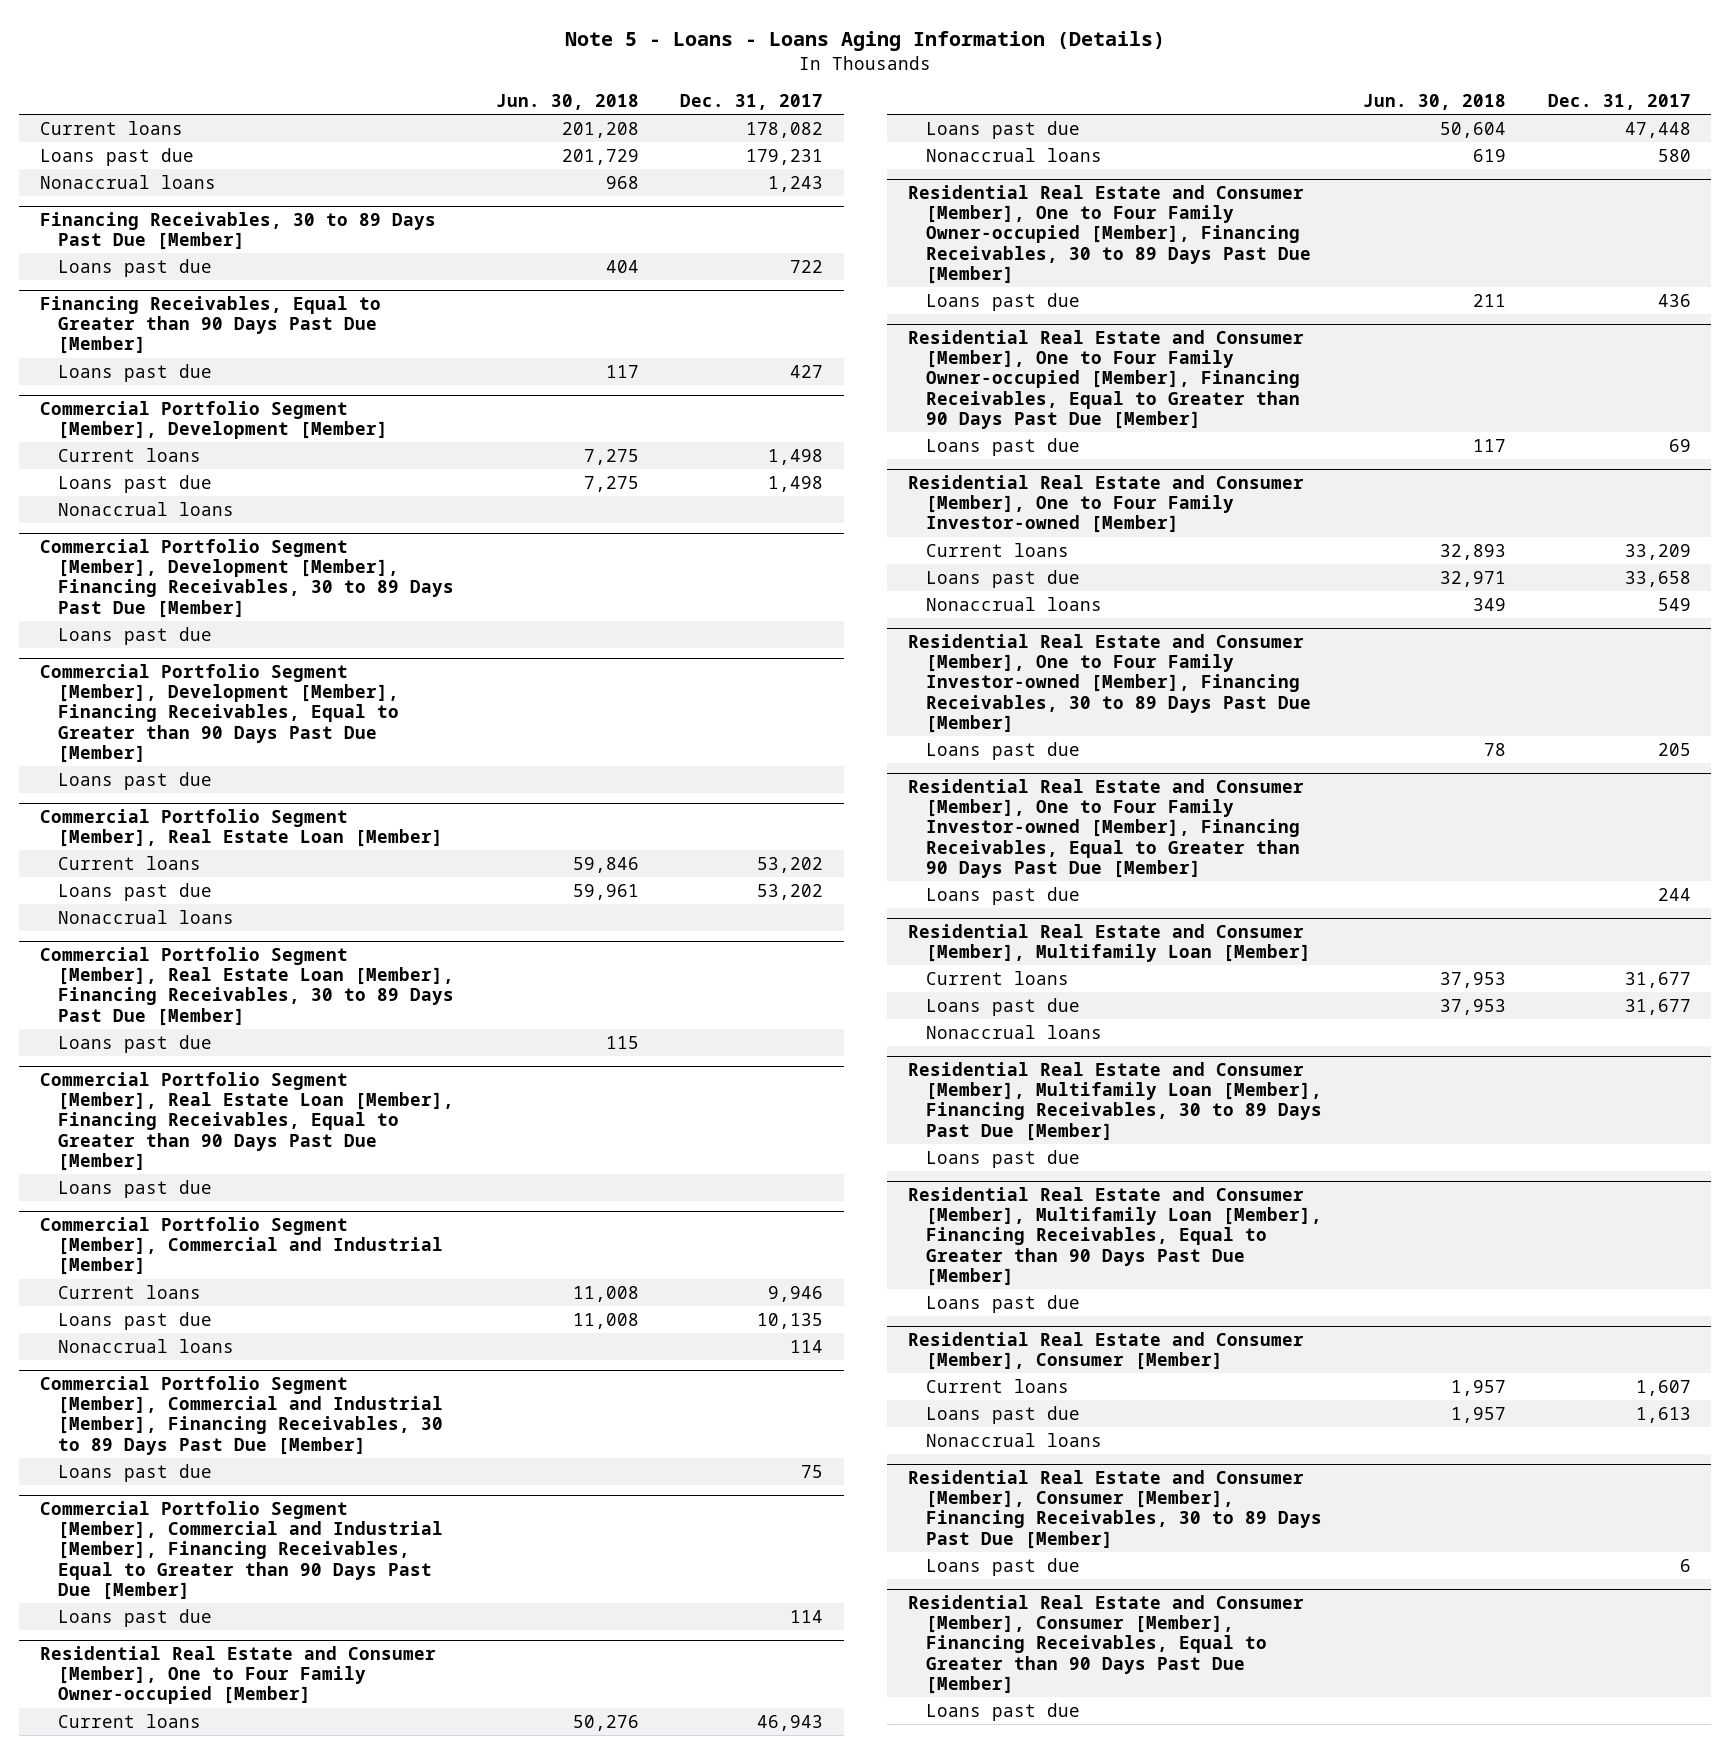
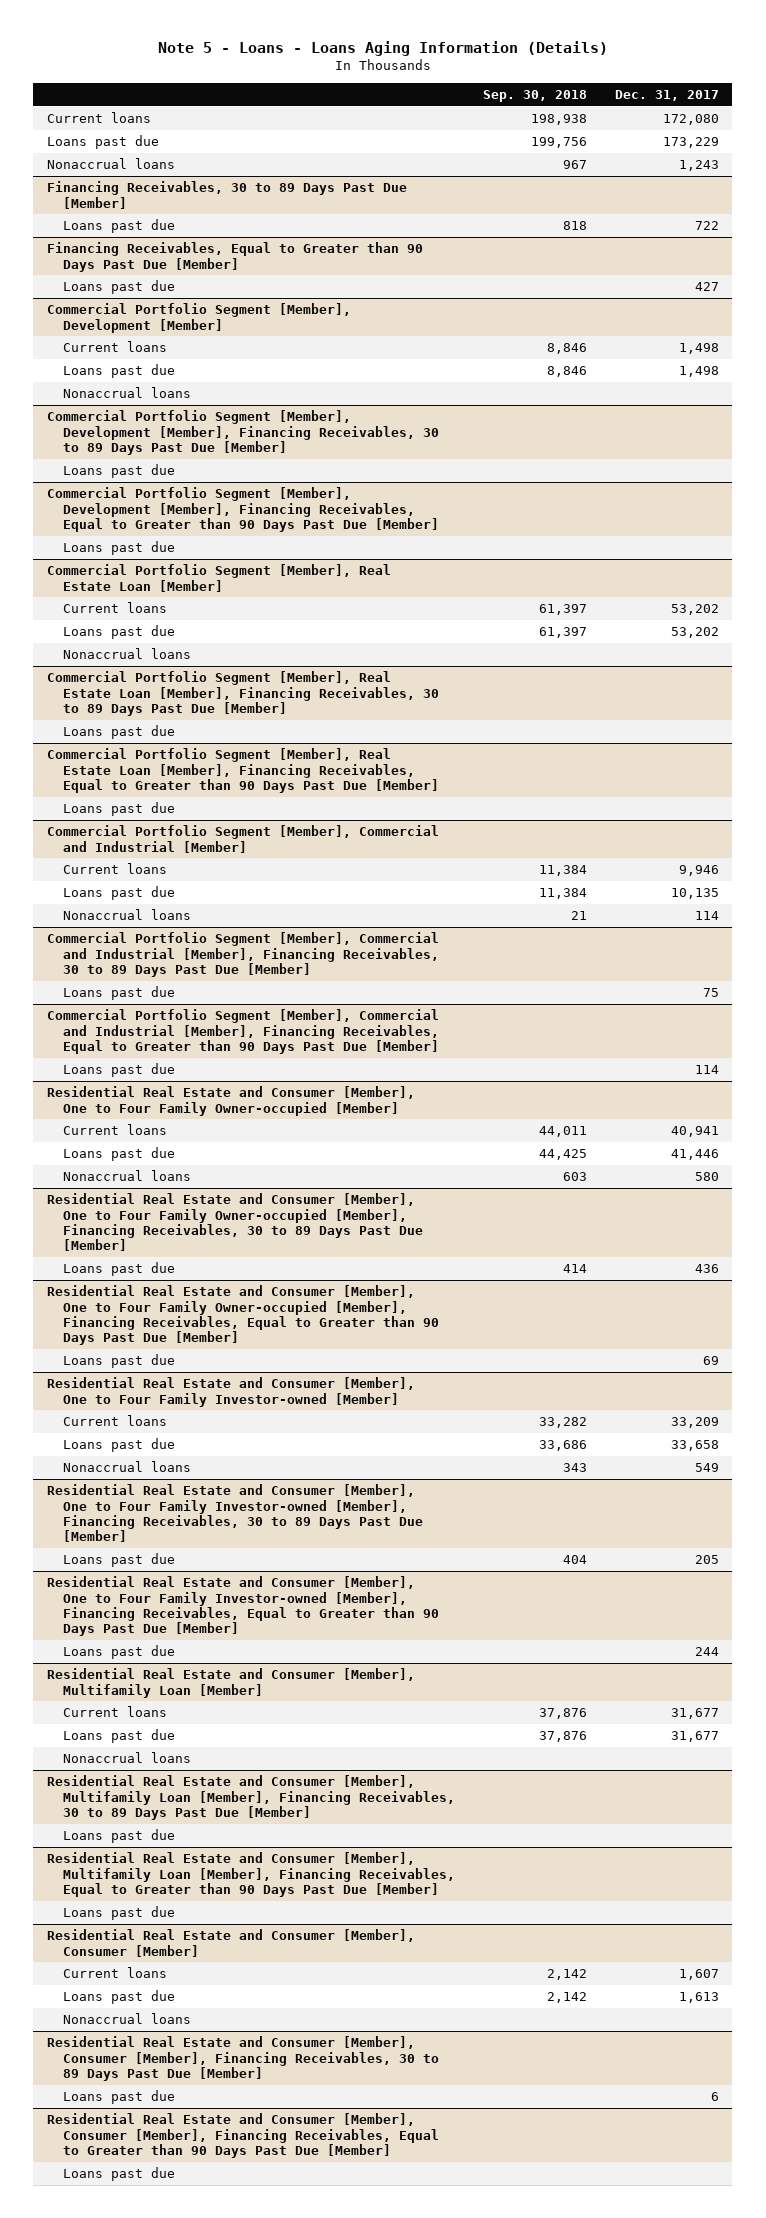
- | Jun. 30, 2018 | Dec. 31, 2017
+ | Sep. 30, 2018 | Dec. 31, 2017
- Current loans | 201,208 | 178,082
- Loans past due | 201,729 | 179,231
+ Current loans | 198,938 | 172,080
+ Loans past due | 199,756 | 173,229
@ Residential Real Estate and Consumer [Member], One to Four Family Owner-occupied [Member]
- Current loans | 50,276 | 46,943
- Loans past due | 50,604 | 47,448
+ Current loans | 44,011 | 40,941
+ Loans past due | 44,425 | 41,446

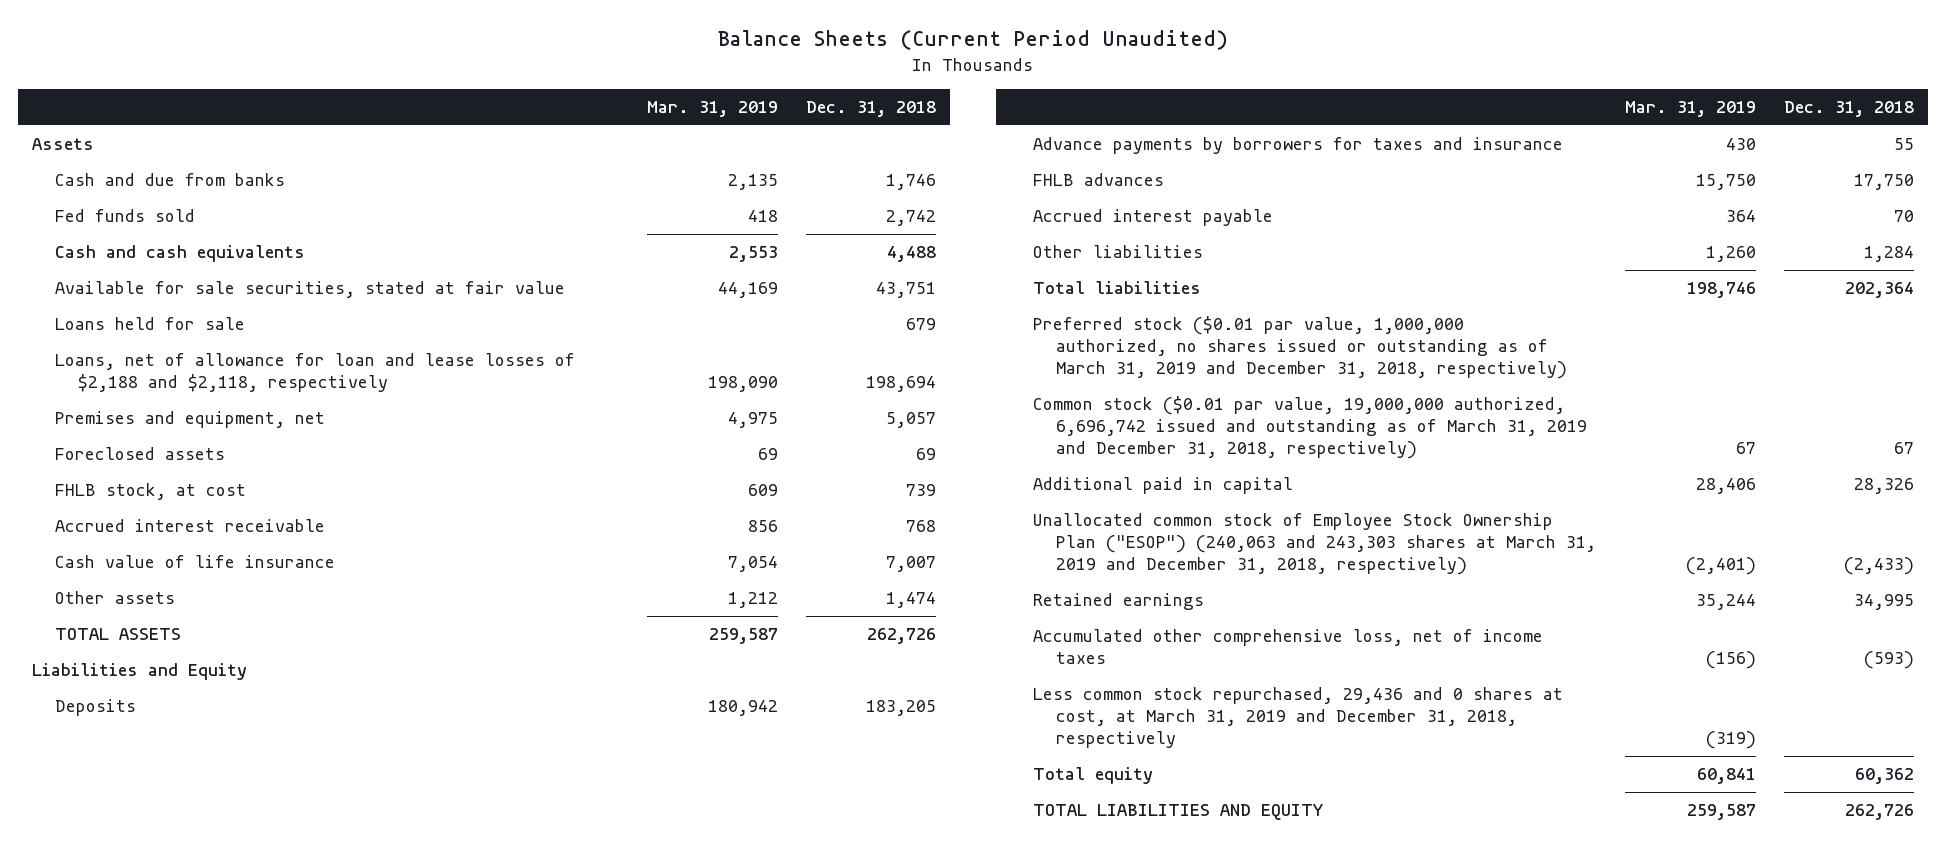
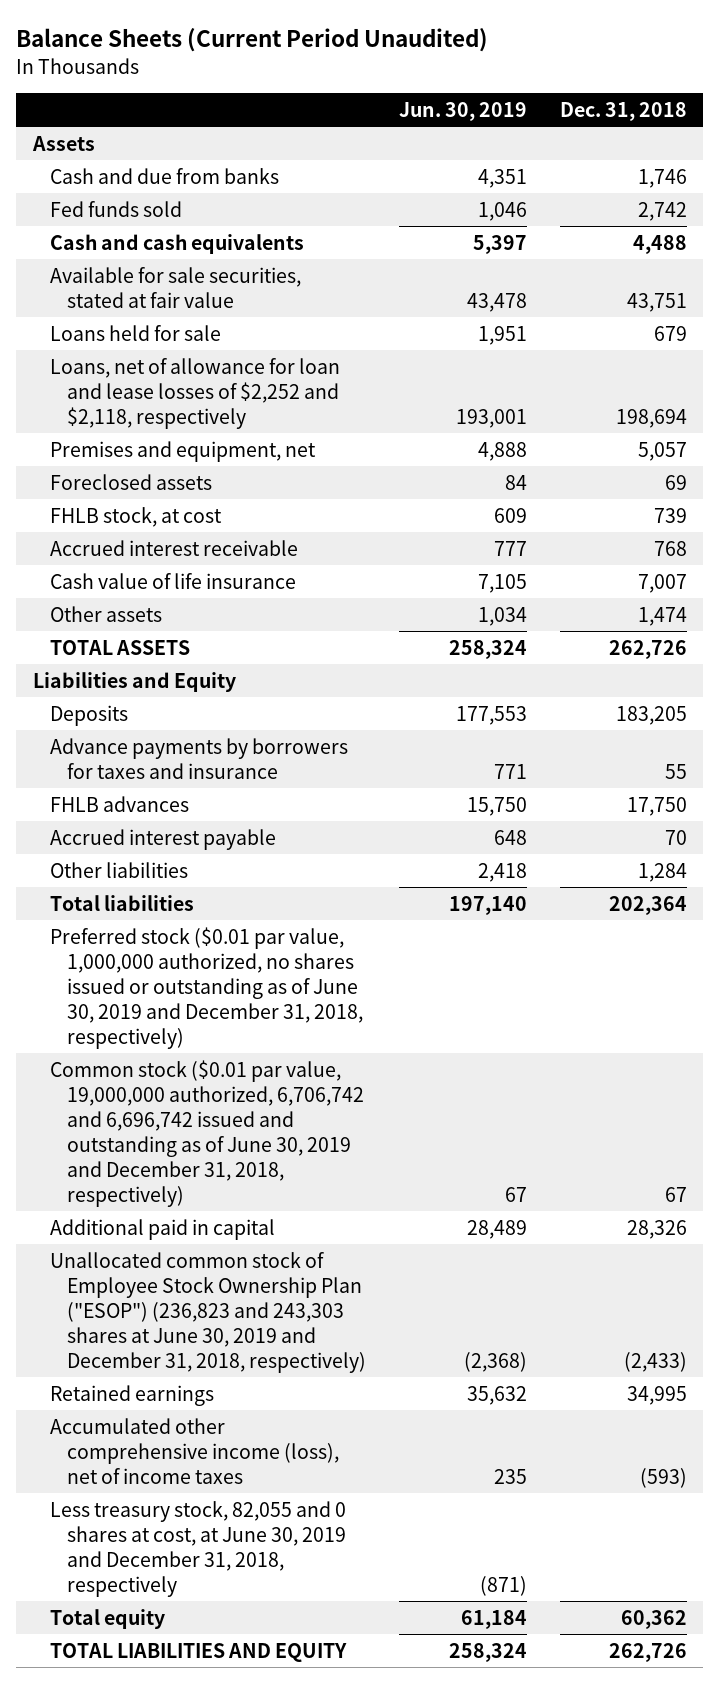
- | Mar. 31, 2019 | Dec. 31, 2018
+ | Jun. 30, 2019 | Dec. 31, 2018
- Loans, net of allowance for loan and lease losses of $2,188 and $2,118, respectively | 198,090 | 198,694
+ Loans, net of allowance for loan and lease losses of $2,252 and $2,118, respectively | 193,001 | 198,694
- Preferred stock ($0.01 par value, 1,000,000 authorized, no shares issued or outstanding as of March 31, 2019 and December 31, 2018, respectively)
- Common stock ($0.01 par value, 19,000,000 authorized, 6,696,742 issued and outstanding as of March 31, 2019 and December 31, 2018, respectively) | 67 | 67
+ Preferred stock ($0.01 par value, 1,000,000 authorized, no shares issued or outstanding as of June 30, 2019 and December 31, 2018, respectively)
+ Common stock ($0.01 par value, 19,000,000 authorized, 6,706,742 and 6,696,742 issued and outstanding as of June 30, 2019 and December 31, 2018, respectively) | 67 | 67
- Unallocated common stock of Employee Stock Ownership Plan ("ESOP") (240,063 and 243,303 shares at March 31, 2019 and December 31, 2018, respectively) | (2,401) | (2,433)
+ Unallocated common stock of Employee Stock Ownership Plan ("ESOP") (236,823 and 243,303 shares at June 30, 2019 and December 31, 2018, respectively) | (2,368) | (2,433)
- Accumulated other comprehensive loss, net of income taxes | (156) | (593)
- Less common stock repurchased, 29,436 and 0 shares at cost, at March 31, 2019 and December 31, 2018, respectively | (319) |
+ Accumulated other comprehensive income (loss), net of income taxes | 235 | (593)
+ Less treasury stock, 82,055 and 0 shares at cost, at June 30, 2019 and December 31, 2018, respectively | (871) |

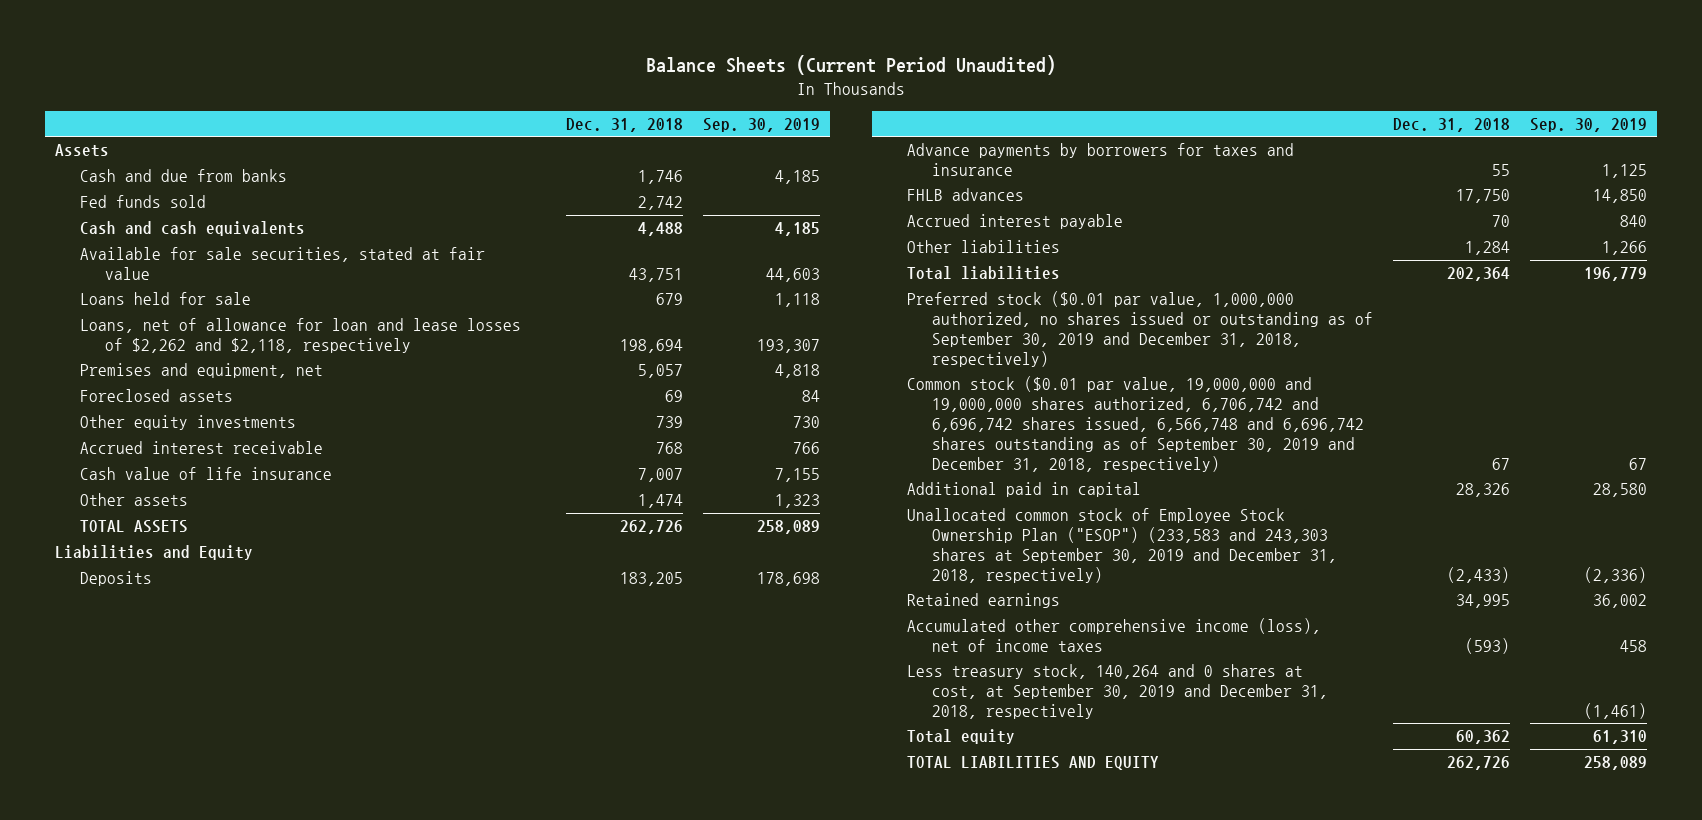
- | Jun. 30, 2019 | Dec. 31, 2018
+ | Dec. 31, 2018 | Sep. 30, 2019
- Loans, net of allowance for loan and lease losses of $2,252 and $2,118, respectively | 193,001 | 198,694
+ Loans, net of allowance for loan and lease losses of $2,262 and $2,118, respectively | 198,694 | 193,307
- FHLB stock, at cost | 609 | 739
+ Other equity investments | 739 | 730
- Preferred stock ($0.01 par value, 1,000,000 authorized, no shares issued or outstanding as of June 30, 2019 and December 31, 2018, respectively)
- Common stock ($0.01 par value, 19,000,000 authorized, 6,706,742 and 6,696,742 issued and outstanding as of June 30, 2019 and December 31, 2018, respectively) | 67 | 67
+ Preferred stock ($0.01 par value, 1,000,000 authorized, no shares issued or outstanding as of September 30, 2019 and December 31, 2018, respectively)
+ Common stock ($0.01 par value, 19,000,000 and 19,000,000 shares authorized, 6,706,742 and 6,696,742 shares issued, 6,566,748 and 6,696,742 shares outstanding as of September 30, 2019 and December 31, 2018, respectively) | 67 | 67
- Unallocated common stock of Employee Stock Ownership Plan ("ESOP") (236,823 and 243,303 shares at June 30, 2019 and December 31, 2018, respectively) | (2,368) | (2,433)
+ Unallocated common stock of Employee Stock Ownership Plan ("ESOP") (233,583 and 243,303 shares at September 30, 2019 and December 31, 2018, respectively) | (2,433) | (2,336)
- Less treasury stock, 82,055 and 0 shares at cost, at June 30, 2019 and December 31, 2018, respectively | (871) |
+ Less treasury stock, 140,264 and 0 shares at cost, at September 30, 2019 and December 31, 2018, respectively | | (1,461)

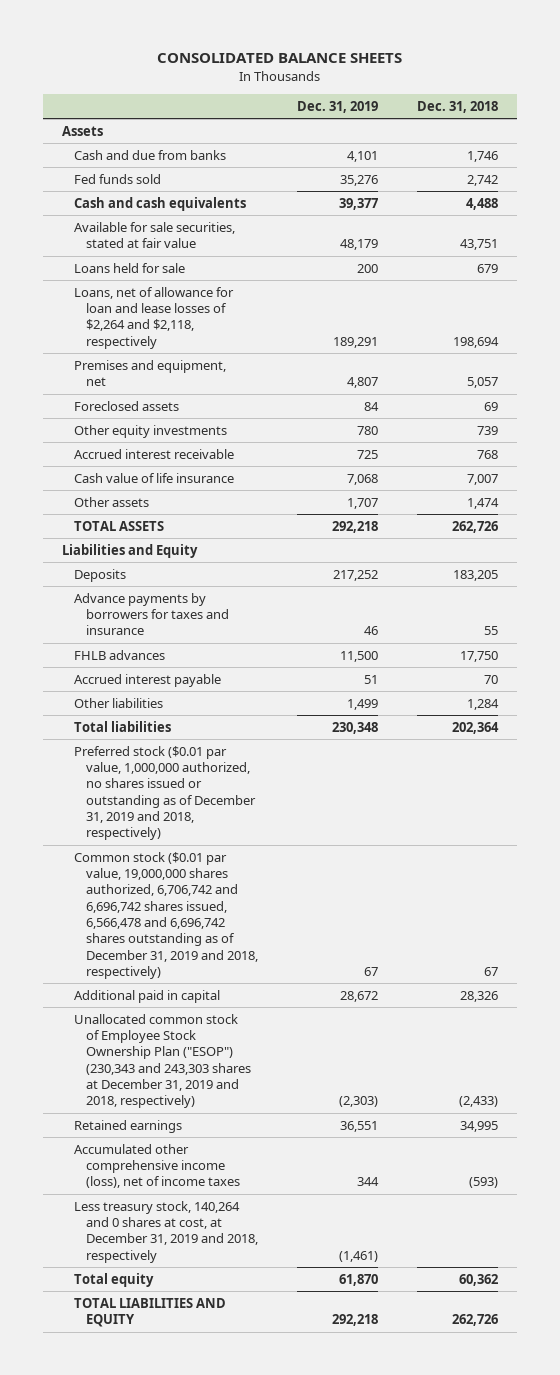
- Balance Sheets (Current Period Unaudited)
+ CONSOLIDATED BALANCE SHEETS
- | Dec. 31, 2018 | Sep. 30, 2019
+ | Dec. 31, 2019 | Dec. 31, 2018
- Loans, net of allowance for loan and lease losses of $2,262 and $2,118, respectively | 198,694 | 193,307
+ Loans, net of allowance for loan and lease losses of $2,264 and $2,118, respectively | 189,291 | 198,694
- Preferred stock ($0.01 par value, 1,000,000 authorized, no shares issued or outstanding as of September 30, 2019 and December 31, 2018, respectively)
- Common stock ($0.01 par value, 19,000,000 and 19,000,000 shares authorized, 6,706,742 and 6,696,742 shares issued, 6,566,748 and 6,696,742 shares outstanding as of September 30, 2019 and December 31, 2018, respectively) | 67 | 67
+ Preferred stock ($0.01 par value, 1,000,000 authorized, no shares issued or outstanding as of December 31, 2019 and 2018, respectively)
+ Common stock ($0.01 par value, 19,000,000 shares authorized, 6,706,742 and 6,696,742 shares issued, 6,566,478 and 6,696,742 shares outstanding as of December 31, 2019 and 2018, respectively) | 67 | 67
- Unallocated common stock of Employee Stock Ownership Plan ("ESOP") (233,583 and 243,303 shares at September 30, 2019 and December 31, 2018, respectively) | (2,433) | (2,336)
+ Unallocated common stock of Employee Stock Ownership Plan ("ESOP") (230,343 and 243,303 shares at December 31, 2019 and 2018, respectively) | (2,303) | (2,433)
- Less treasury stock, 140,264 and 0 shares at cost, at September 30, 2019 and December 31, 2018, respectively | | (1,461)
+ Less treasury stock, 140,264 and 0 shares at cost, at December 31, 2019 and 2018, respectively | (1,461) |

